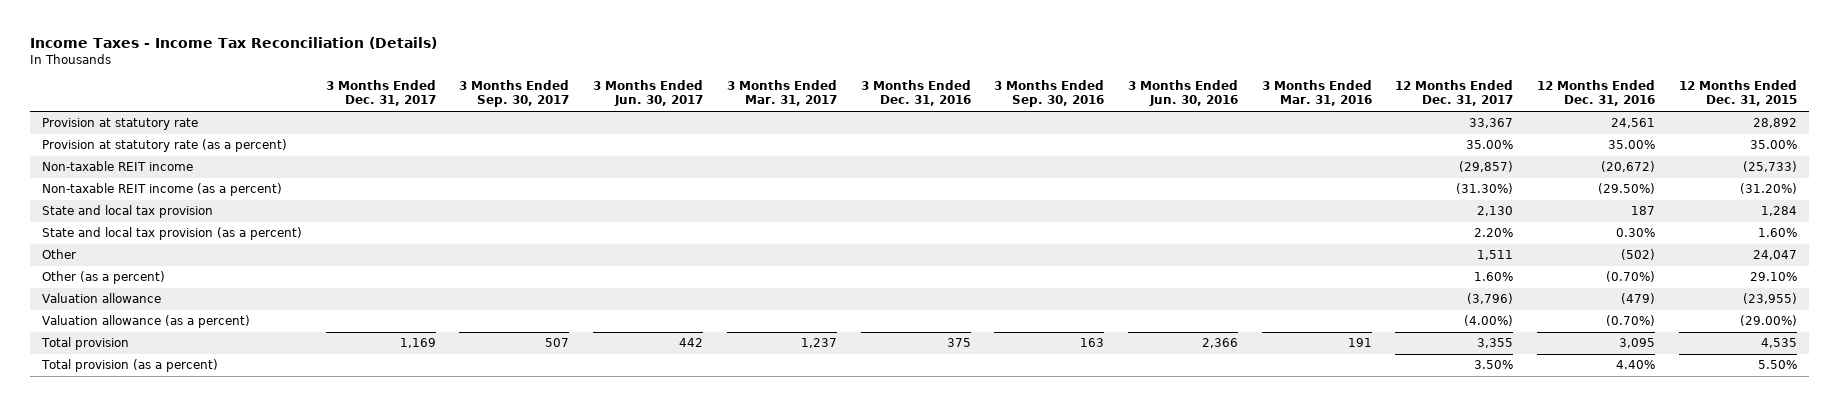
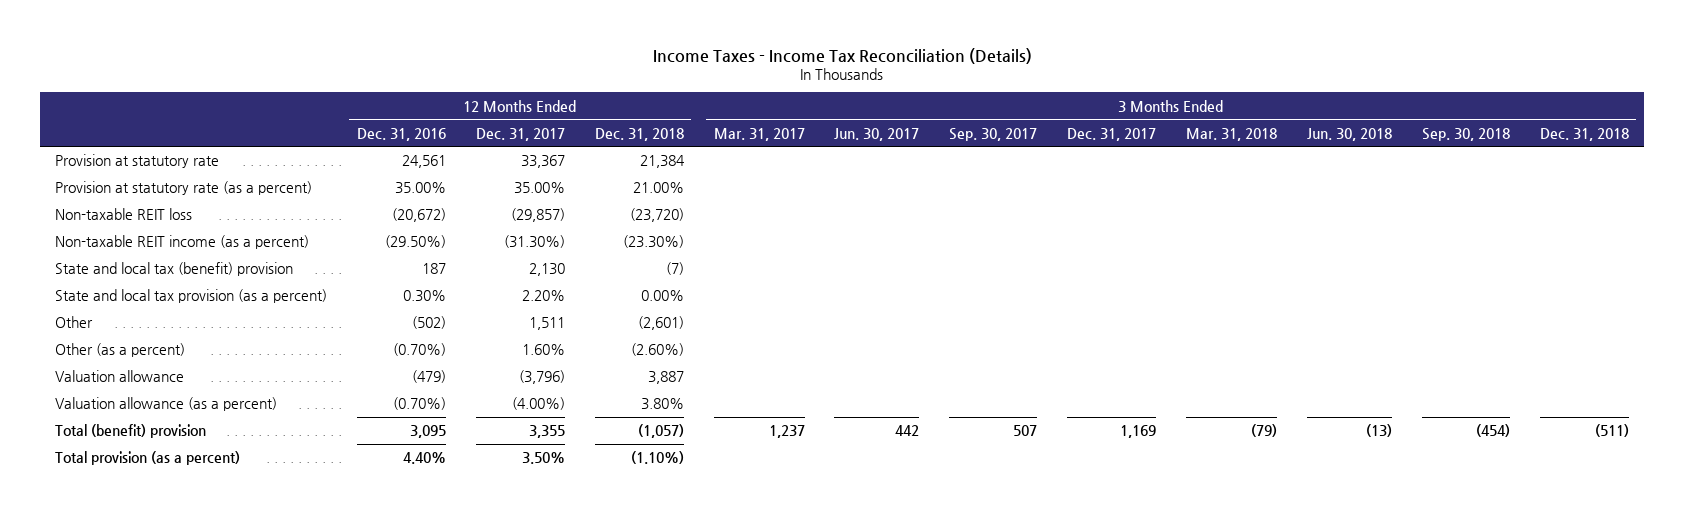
- | 3 Months Ended Dec. 31, 2017 | 3 Months Ended Sep. 30, 2017 | 3 Months Ended Jun. 30, 2017 | 3 Months Ended Mar. 31, 2017 | 3 Months Ended Dec. 31, 2016 | 3 Months Ended Sep. 30, 2016 | 3 Months Ended Jun. 30, 2016 | 3 Months Ended Mar. 31, 2016 | 12 Months Ended Dec. 31, 2017 | 12 Months Ended Dec. 31, 2016 | 12 Months Ended Dec. 31, 2015
+ | 12 Months Ended Dec. 31, 2016 | 12 Months Ended Dec. 31, 2017 | 12 Months Ended Dec. 31, 2018 | 3 Months Ended Mar. 31, 2017 | 3 Months Ended Jun. 30, 2017 | 3 Months Ended Sep. 30, 2017 | 3 Months Ended Dec. 31, 2017 | 3 Months Ended Mar. 31, 2018 | 3 Months Ended Jun. 30, 2018 | 3 Months Ended Sep. 30, 2018 | 3 Months Ended Dec. 31, 2018
- Non-taxable REIT income | | | | | | | | | (29,857) | (20,672) | (25,733)
+ Non-taxable REIT loss | (20,672) | (29,857) | (23,720) | | | | | | | |
- State and local tax provision | | | | | | | | | 2,130 | 187 | 1,284
+ State and local tax (benefit) provision | 187 | 2,130 | (7) | | | | | | | |
- Total provision | 1,169 | 507 | 442 | 1,237 | 375 | 163 | 2,366 | 191 | 3,355 | 3,095 | 4,535
+ Total (benefit) provision | 3,095 | 3,355 | (1,057) | 1,237 | 442 | 507 | 1,169 | (79) | (13) | (454) | (511)

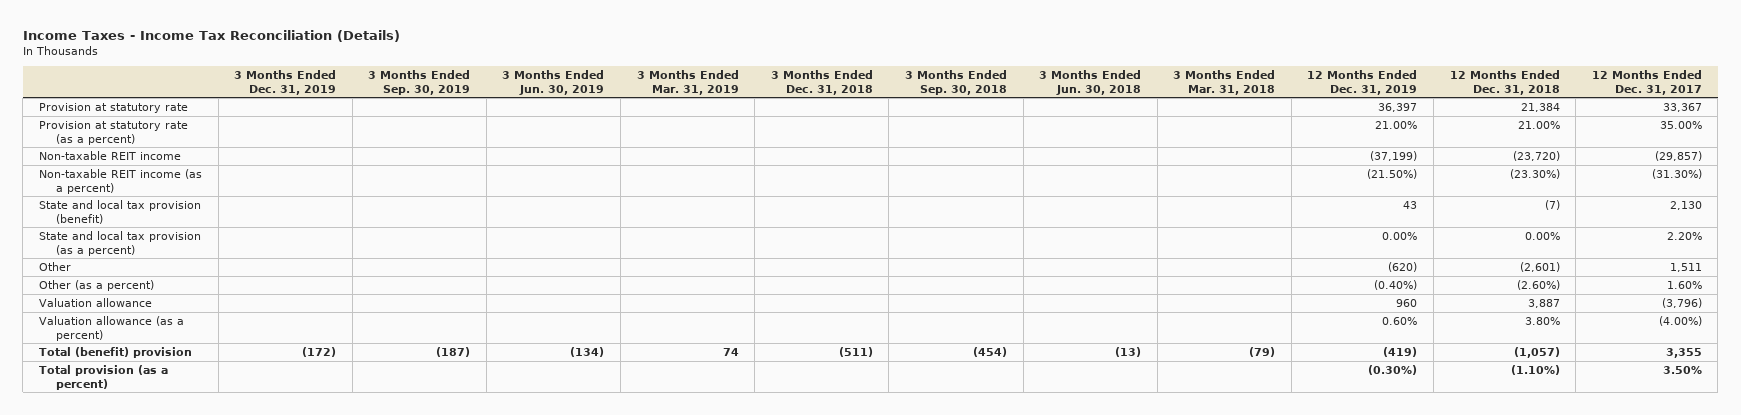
- | 12 Months Ended Dec. 31, 2016 | 12 Months Ended Dec. 31, 2017 | 12 Months Ended Dec. 31, 2018 | 3 Months Ended Mar. 31, 2017 | 3 Months Ended Jun. 30, 2017 | 3 Months Ended Sep. 30, 2017 | 3 Months Ended Dec. 31, 2017 | 3 Months Ended Mar. 31, 2018 | 3 Months Ended Jun. 30, 2018 | 3 Months Ended Sep. 30, 2018 | 3 Months Ended Dec. 31, 2018
+ | 3 Months Ended Dec. 31, 2019 | 3 Months Ended Sep. 30, 2019 | 3 Months Ended Jun. 30, 2019 | 3 Months Ended Mar. 31, 2019 | 3 Months Ended Dec. 31, 2018 | 3 Months Ended Sep. 30, 2018 | 3 Months Ended Jun. 30, 2018 | 3 Months Ended Mar. 31, 2018 | 12 Months Ended Dec. 31, 2019 | 12 Months Ended Dec. 31, 2018 | 12 Months Ended Dec. 31, 2017
- Non-taxable REIT loss | (20,672) | (29,857) | (23,720) | | | | | | | |
+ Non-taxable REIT income | | | | | | | | | (37,199) | (23,720) | (29,857)
- State and local tax (benefit) provision | 187 | 2,130 | (7) | | | | | | | |
+ State and local tax provision (benefit) | | | | | | | | | 43 | (7) | 2,130

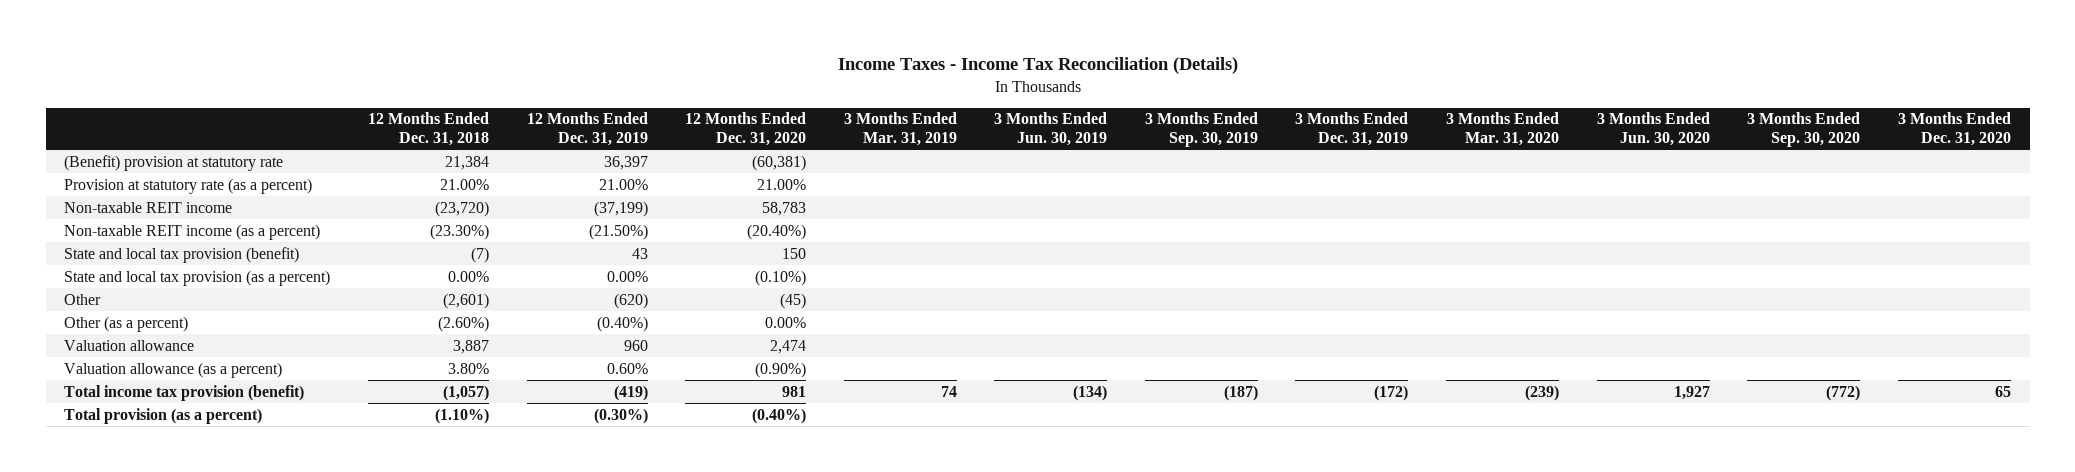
- | 3 Months Ended Dec. 31, 2019 | 3 Months Ended Sep. 30, 2019 | 3 Months Ended Jun. 30, 2019 | 3 Months Ended Mar. 31, 2019 | 3 Months Ended Dec. 31, 2018 | 3 Months Ended Sep. 30, 2018 | 3 Months Ended Jun. 30, 2018 | 3 Months Ended Mar. 31, 2018 | 12 Months Ended Dec. 31, 2019 | 12 Months Ended Dec. 31, 2018 | 12 Months Ended Dec. 31, 2017
+ | 12 Months Ended Dec. 31, 2018 | 12 Months Ended Dec. 31, 2019 | 12 Months Ended Dec. 31, 2020 | 3 Months Ended Mar. 31, 2019 | 3 Months Ended Jun. 30, 2019 | 3 Months Ended Sep. 30, 2019 | 3 Months Ended Dec. 31, 2019 | 3 Months Ended Mar. 31, 2020 | 3 Months Ended Jun. 30, 2020 | 3 Months Ended Sep. 30, 2020 | 3 Months Ended Dec. 31, 2020
- Provision at statutory rate | | | | | | | | | 36,397 | 21,384 | 33,367
+ (Benefit) provision at statutory rate | 21,384 | 36,397 | (60,381) | | | | | | | |
- Total (benefit) provision | (172) | (187) | (134) | 74 | (511) | (454) | (13) | (79) | (419) | (1,057) | 3,355
+ Total income tax provision (benefit) | (1,057) | (419) | 981 | 74 | (134) | (187) | (172) | (239) | 1,927 | (772) | 65

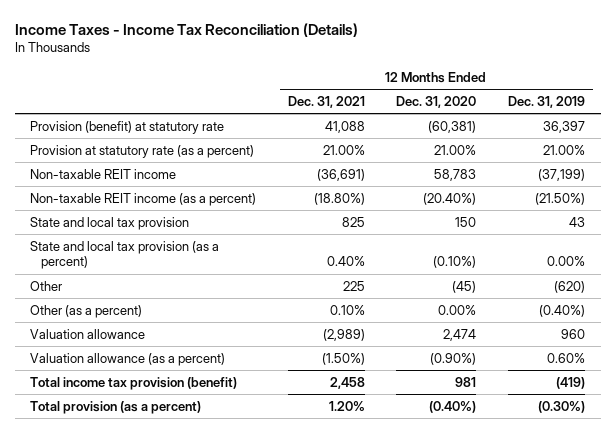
- | 12 Months Ended Dec. 31, 2018 | 12 Months Ended Dec. 31, 2019 | 12 Months Ended Dec. 31, 2020 | 3 Months Ended Mar. 31, 2019 | 3 Months Ended Jun. 30, 2019 | 3 Months Ended Sep. 30, 2019 | 3 Months Ended Dec. 31, 2019 | 3 Months Ended Mar. 31, 2020 | 3 Months Ended Jun. 30, 2020 | 3 Months Ended Sep. 30, 2020 | 3 Months Ended Dec. 31, 2020
+ | 12 Months Ended Dec. 31, 2021 | 12 Months Ended Dec. 31, 2020 | 12 Months Ended Dec. 31, 2019
- (Benefit) provision at statutory rate | 21,384 | 36,397 | (60,381) | | | | | | | |
+ Provision (benefit) at statutory rate | 41,088 | (60,381) | 36,397
- State and local tax provision (benefit) | (7) | 43 | 150 | | | | | | | |
+ State and local tax provision | 825 | 150 | 43

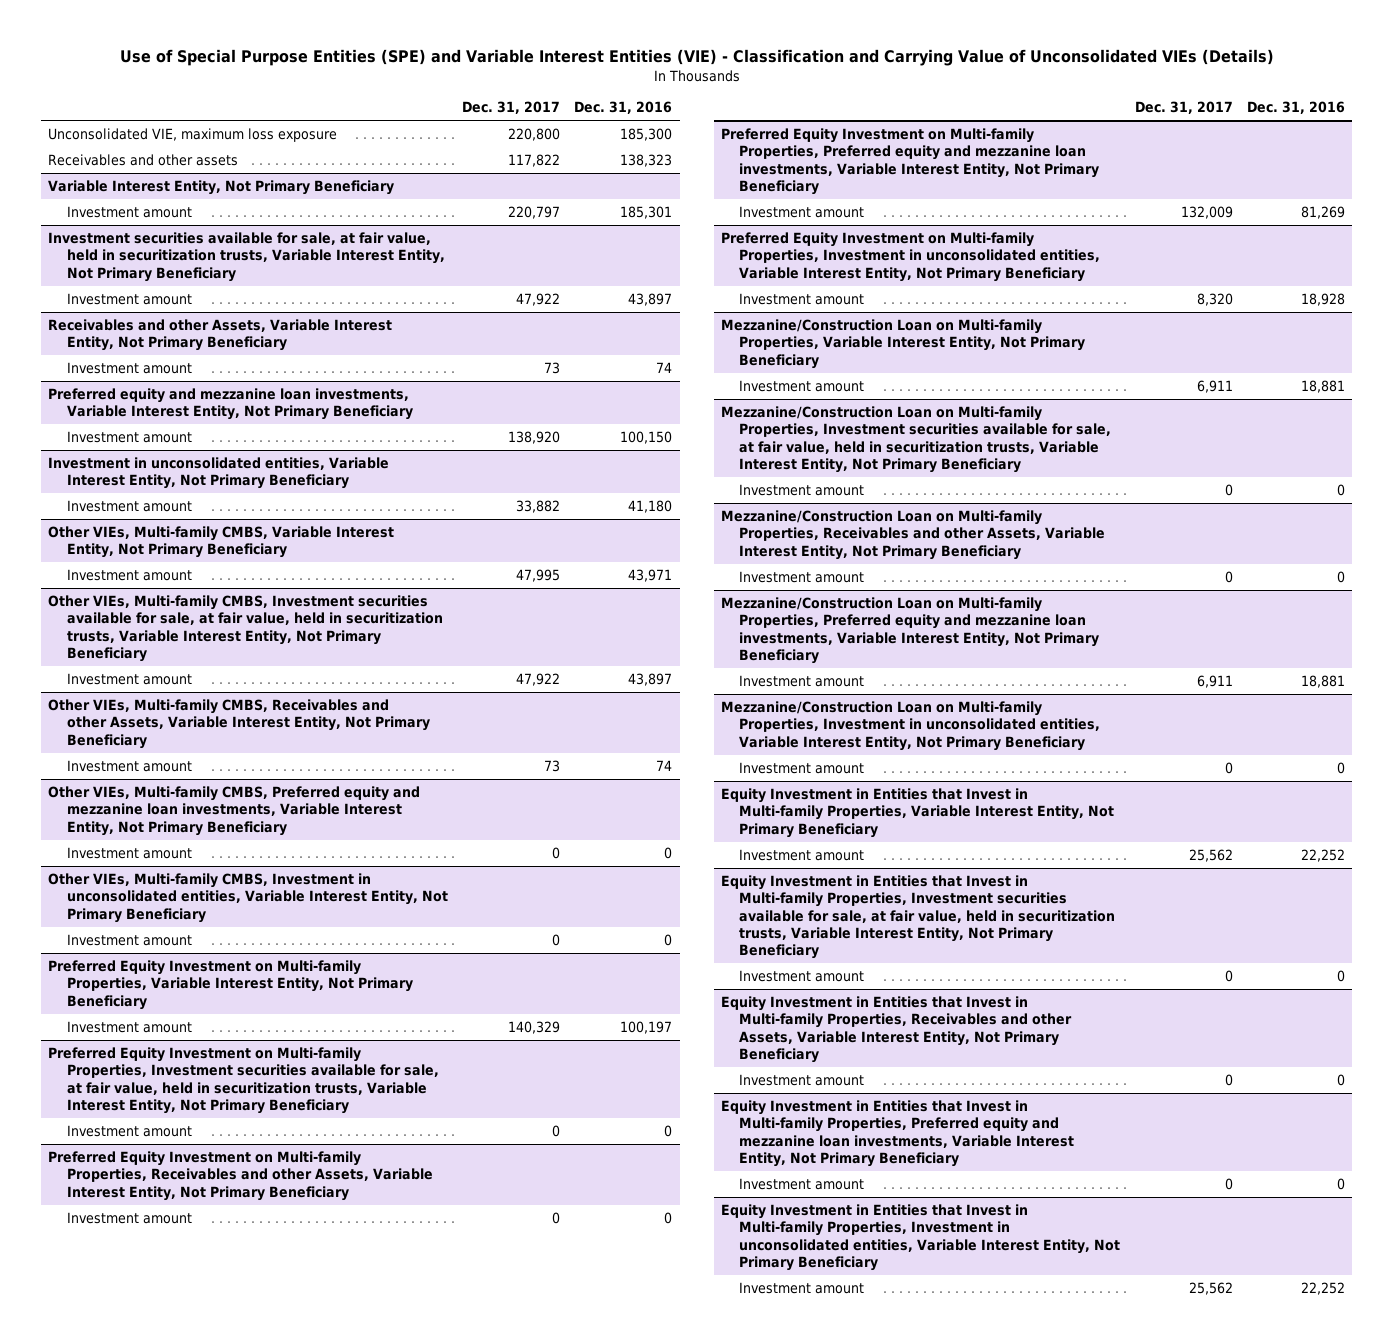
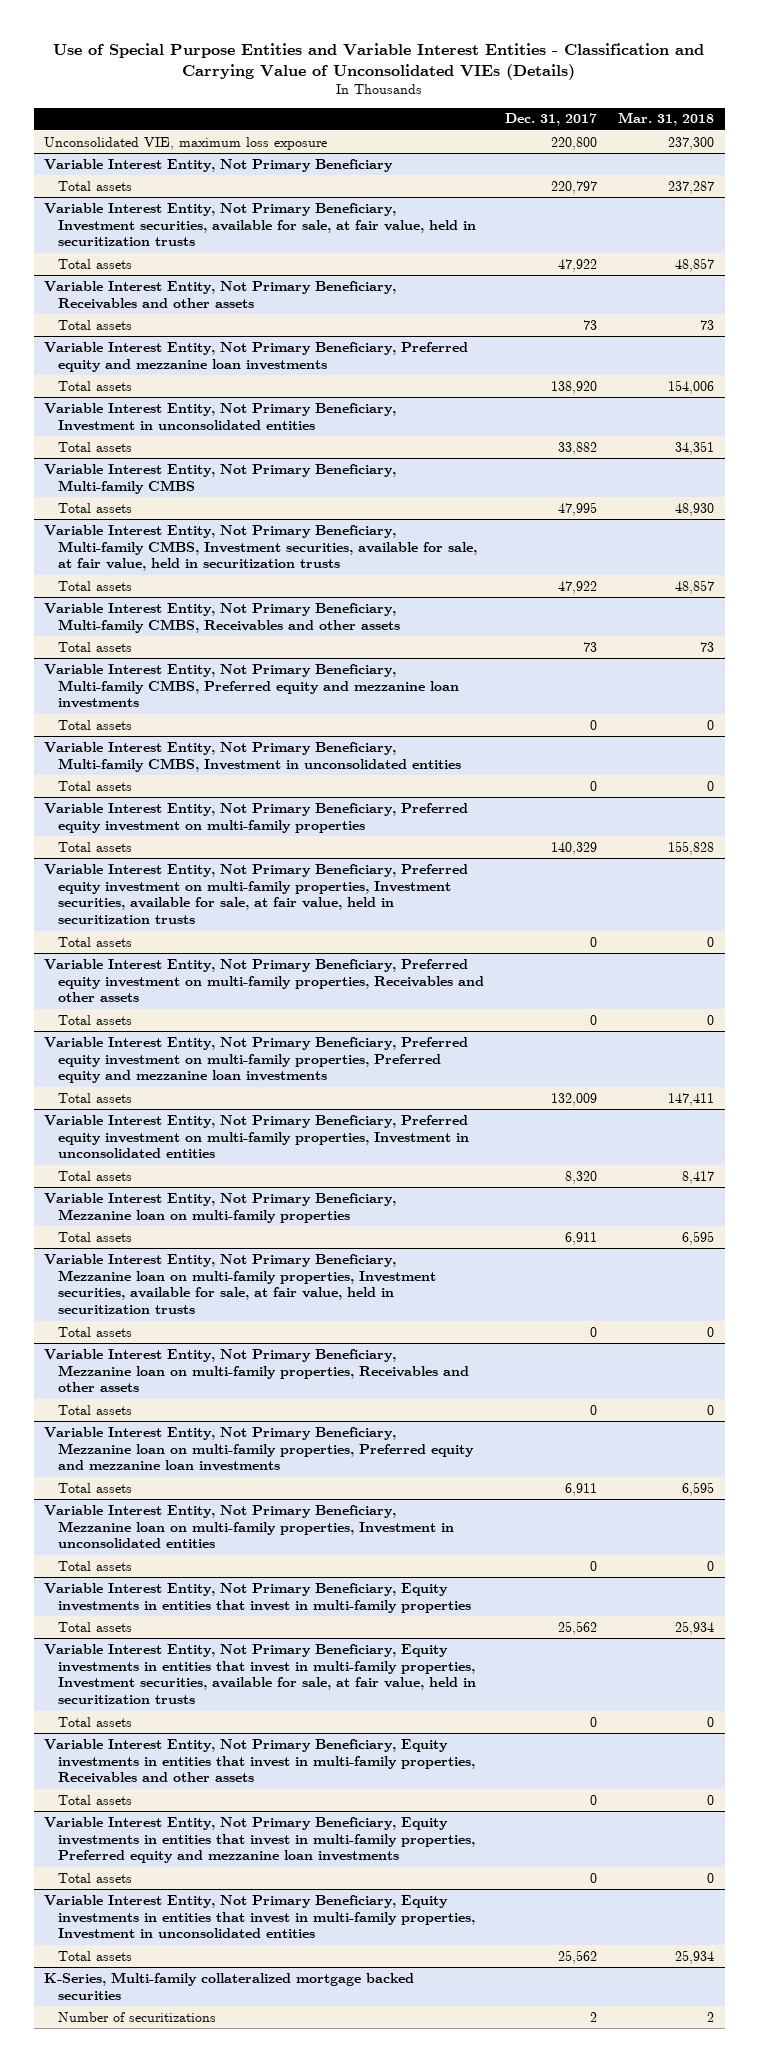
- Use of Special Purpose Entities (SPE) and Variable Interest Entities (VIE) - Classification and Carrying Value of Unconsolidated VIEs (Details)
+ Use of Special Purpose Entities and Variable Interest Entities - Classification and Carrying Value of Unconsolidated VIEs (Details)
- | Dec. 31, 2017 | Dec. 31, 2016
+ | Dec. 31, 2017 | Mar. 31, 2018
- Receivables and other assets | 117,822 | 138,323
@ Variable Interest Entity, Not Primary Beneficiary
- Investment amount | 220,797 | 185,301
- Investment securities available for sale, at fair value, held in securitization trusts, Variable Interest Entity, Not Primary Beneficiary
- Investment amount | 47,922 | 43,897
- Receivables and other Assets, Variable Interest Entity, Not Primary Beneficiary
- Investment amount | 73 | 74
- Preferred equity and mezzanine loan investments, Variable Interest Entity, Not Primary Beneficiary
- Investment amount | 138,920 | 100,150
- Investment in unconsolidated entities, Variable Interest Entity, Not Primary Beneficiary
- Investment amount | 33,882 | 41,180
- Other VIEs, Multi-family CMBS, Variable Interest Entity, Not Primary Beneficiary
- Investment amount | 47,995 | 43,971
- Other VIEs, Multi-family CMBS, Investment securities available for sale, at fair value, held in securitization trusts, Variable Interest Entity, Not Primary Beneficiary
- Investment amount | 47,922 | 43,897
- Other VIEs, Multi-family CMBS, Receivables and other Assets, Variable Interest Entity, Not Primary Beneficiary
- Investment amount | 73 | 74
- Other VIEs, Multi-family CMBS, Preferred equity and mezzanine loan investments, Variable Interest Entity, Not Primary Beneficiary
- Investment amount | 0 | 0
- Other VIEs, Multi-family CMBS, Investment in unconsolidated entities, Variable Interest Entity, Not Primary Beneficiary
- Investment amount | 0 | 0
- Preferred Equity Investment on Multi-family Properties, Variable Interest Entity, Not Primary Beneficiary
- Investment amount | 140,329 | 100,197
- Preferred Equity Investment on Multi-family Properties, Investment securities available for sale, at fair value, held in securitization trusts, Variable Interest Entity, Not Primary Beneficiary
- Investment amount | 0 | 0
- Preferred Equity Investment on Multi-family Properties, Receivables and other Assets, Variable Interest Entity, Not Primary Beneficiary
- Investment amount | 0 | 0
- Preferred Equity Investment on Multi-family Properties, Preferred equity and mezzanine loan investments, Variable Interest Entity, Not Primary Beneficiary
- Investment amount | 132,009 | 81,269
- Preferred Equity Investment on Multi-family Properties, Investment in unconsolidated entities, Variable Interest Entity, Not Primary Beneficiary
- Investment amount | 8,320 | 18,928
- Mezzanine/Construction Loan on Multi-family Properties, Variable Interest Entity, Not Primary Beneficiary
- Investment amount | 6,911 | 18,881
- Mezzanine/Construction Loan on Multi-family Properties, Investment securities available for sale, at fair value, held in securitization trusts, Variable Interest Entity, Not Primary Beneficiary
- Investment amount | 0 | 0
- Mezzanine/Construction Loan on Multi-family Properties, Receivables and other Assets, Variable Interest Entity, Not Primary Beneficiary
- Investment amount | 0 | 0
- Mezzanine/Construction Loan on Multi-family Properties, Preferred equity and mezzanine loan investments, Variable Interest Entity, Not Primary Beneficiary
- Investment amount | 6,911 | 18,881
- Mezzanine/Construction Loan on Multi-family Properties, Investment in unconsolidated entities, Variable Interest Entity, Not Primary Beneficiary
- Investment amount | 0 | 0
- Equity Investment in Entities that Invest in Multi-family Properties, Variable Interest Entity, Not Primary Beneficiary
- Investment amount | 25,562 | 22,252
- Equity Investment in Entities that Invest in Multi-family Properties, Investment securities available for sale, at fair value, held in securitization trusts, Variable Interest Entity, Not Primary Beneficiary
- Investment amount | 0 | 0
- Equity Investment in Entities that Invest in Multi-family Properties, Receivables and other Assets, Variable Interest Entity, Not Primary Beneficiary
- Investment amount | 0 | 0
- Equity Investment in Entities that Invest in Multi-family Properties, Preferred equity and mezzanine loan investments, Variable Interest Entity, Not Primary Beneficiary
- Investment amount | 0 | 0
- Equity Investment in Entities that Invest in Multi-family Properties, Investment in unconsolidated entities, Variable Interest Entity, Not Primary Beneficiary
- Investment amount | 25,562 | 22,252
@ Variable Interest Entity, Not Primary Beneficiary
+ Total assets | 220,797 | 237,287
+ Variable Interest Entity, Not Primary Beneficiary, Investment securities, available for sale, at fair value, held in securitization trusts
+ Total assets | 47,922 | 48,857
+ Variable Interest Entity, Not Primary Beneficiary, Receivables and other assets
+ Total assets | 73 | 73
+ Variable Interest Entity, Not Primary Beneficiary, Preferred equity and mezzanine loan investments
+ Total assets | 138,920 | 154,006
+ Variable Interest Entity, Not Primary Beneficiary, Investment in unconsolidated entities
+ Total assets | 33,882 | 34,351
+ Variable Interest Entity, Not Primary Beneficiary, Multi-family CMBS
+ Total assets | 47,995 | 48,930
+ Variable Interest Entity, Not Primary Beneficiary, Multi-family CMBS, Investment securities, available for sale, at fair value, held in securitization trusts
+ Total assets | 47,922 | 48,857
+ Variable Interest Entity, Not Primary Beneficiary, Multi-family CMBS, Receivables and other assets
+ Total assets | 73 | 73
+ Variable Interest Entity, Not Primary Beneficiary, Multi-family CMBS, Preferred equity and mezzanine loan investments
+ Total assets | 0 | 0
+ Variable Interest Entity, Not Primary Beneficiary, Multi-family CMBS, Investment in unconsolidated entities
+ Total assets | 0 | 0
+ Variable Interest Entity, Not Primary Beneficiary, Preferred equity investment on multi-family properties
+ Total assets | 140,329 | 155,828
+ Variable Interest Entity, Not Primary Beneficiary, Preferred equity investment on multi-family properties, Investment securities, available for sale, at fair value, held in securitization trusts
+ Total assets | 0 | 0
+ Variable Interest Entity, Not Primary Beneficiary, Preferred equity investment on multi-family properties, Receivables and other assets
+ Total assets | 0 | 0
+ Variable Interest Entity, Not Primary Beneficiary, Preferred equity investment on multi-family properties, Preferred equity and mezzanine loan investments
+ Total assets | 132,009 | 147,411
+ Variable Interest Entity, Not Primary Beneficiary, Preferred equity investment on multi-family properties, Investment in unconsolidated entities
+ Total assets | 8,320 | 8,417
+ Variable Interest Entity, Not Primary Beneficiary, Mezzanine loan on multi-family properties
+ Total assets | 6,911 | 6,595
+ Variable Interest Entity, Not Primary Beneficiary, Mezzanine loan on multi-family properties, Investment securities, available for sale, at fair value, held in securitization trusts
+ Total assets | 0 | 0
+ Variable Interest Entity, Not Primary Beneficiary, Mezzanine loan on multi-family properties, Receivables and other assets
+ Total assets | 0 | 0
+ Variable Interest Entity, Not Primary Beneficiary, Mezzanine loan on multi-family properties, Preferred equity and mezzanine loan investments
+ Total assets | 6,911 | 6,595
+ Variable Interest Entity, Not Primary Beneficiary, Mezzanine loan on multi-family properties, Investment in unconsolidated entities
+ Total assets | 0 | 0
+ Variable Interest Entity, Not Primary Beneficiary, Equity investments in entities that invest in multi-family properties
+ Total assets | 25,562 | 25,934
+ Variable Interest Entity, Not Primary Beneficiary, Equity investments in entities that invest in multi-family properties, Investment securities, available for sale, at fair value, held in securitization trusts
+ Total assets | 0 | 0
+ Variable Interest Entity, Not Primary Beneficiary, Equity investments in entities that invest in multi-family properties, Receivables and other assets
+ Total assets | 0 | 0
+ Variable Interest Entity, Not Primary Beneficiary, Equity investments in entities that invest in multi-family properties, Preferred equity and mezzanine loan investments
+ Total assets | 0 | 0
+ Variable Interest Entity, Not Primary Beneficiary, Equity investments in entities that invest in multi-family properties, Investment in unconsolidated entities
+ Total assets | 25,562 | 25,934
+ K-Series, Multi-family collateralized mortgage backed securities
+ Number of securitizations | 2 | 2

